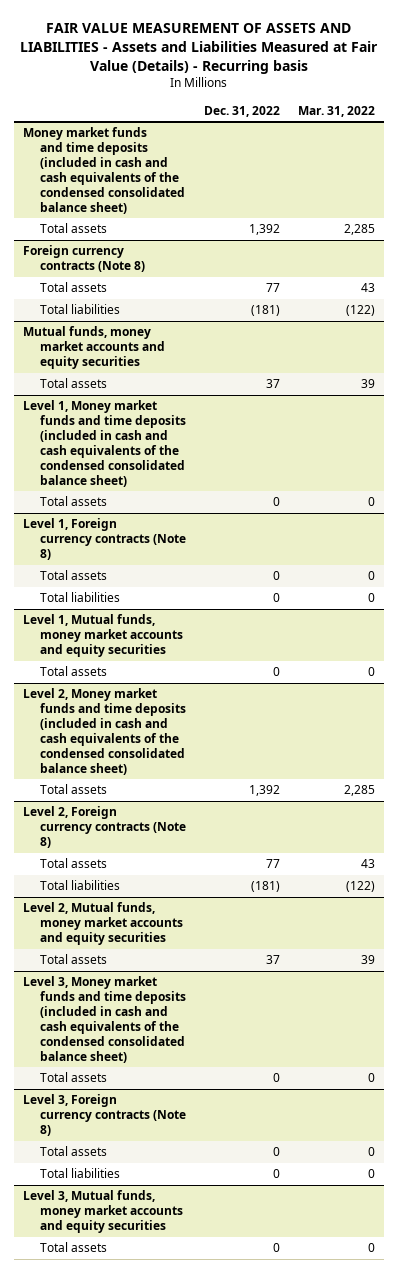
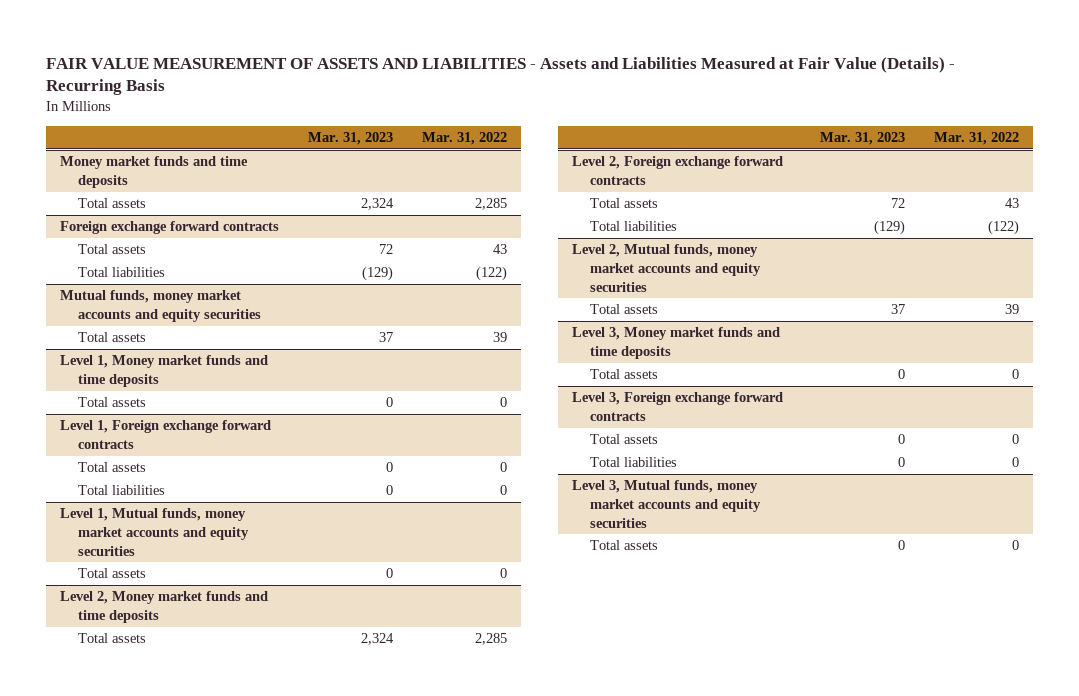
- FAIR VALUE MEASUREMENT OF ASSETS AND LIABILITIES - Assets and Liabilities Measured at Fair Value (Details) - Recurring basis
+ FAIR VALUE MEASUREMENT OF ASSETS AND LIABILITIES - Assets and Liabilities Measured at Fair Value (Details) - Recurring Basis
- | Dec. 31, 2022 | Mar. 31, 2022
+ | Mar. 31, 2023 | Mar. 31, 2022
- Money market funds and time deposits (included in cash and cash equivalents of the condensed consolidated balance sheet)
+ Money market funds and time deposits
- Foreign currency contracts (Note 8)
+ Foreign exchange forward contracts
- Level 1, Money market funds and time deposits (included in cash and cash equivalents of the condensed consolidated balance sheet)
+ Level 1, Money market funds and time deposits
- Level 1, Foreign currency contracts (Note 8)
+ Level 1, Foreign exchange forward contracts
- Level 2, Money market funds and time deposits (included in cash and cash equivalents of the condensed consolidated balance sheet)
+ Level 2, Money market funds and time deposits
- Level 2, Foreign currency contracts (Note 8)
+ Level 2, Foreign exchange forward contracts
- Level 3, Money market funds and time deposits (included in cash and cash equivalents of the condensed consolidated balance sheet)
+ Level 3, Money market funds and time deposits
- Level 3, Foreign currency contracts (Note 8)
+ Level 3, Foreign exchange forward contracts

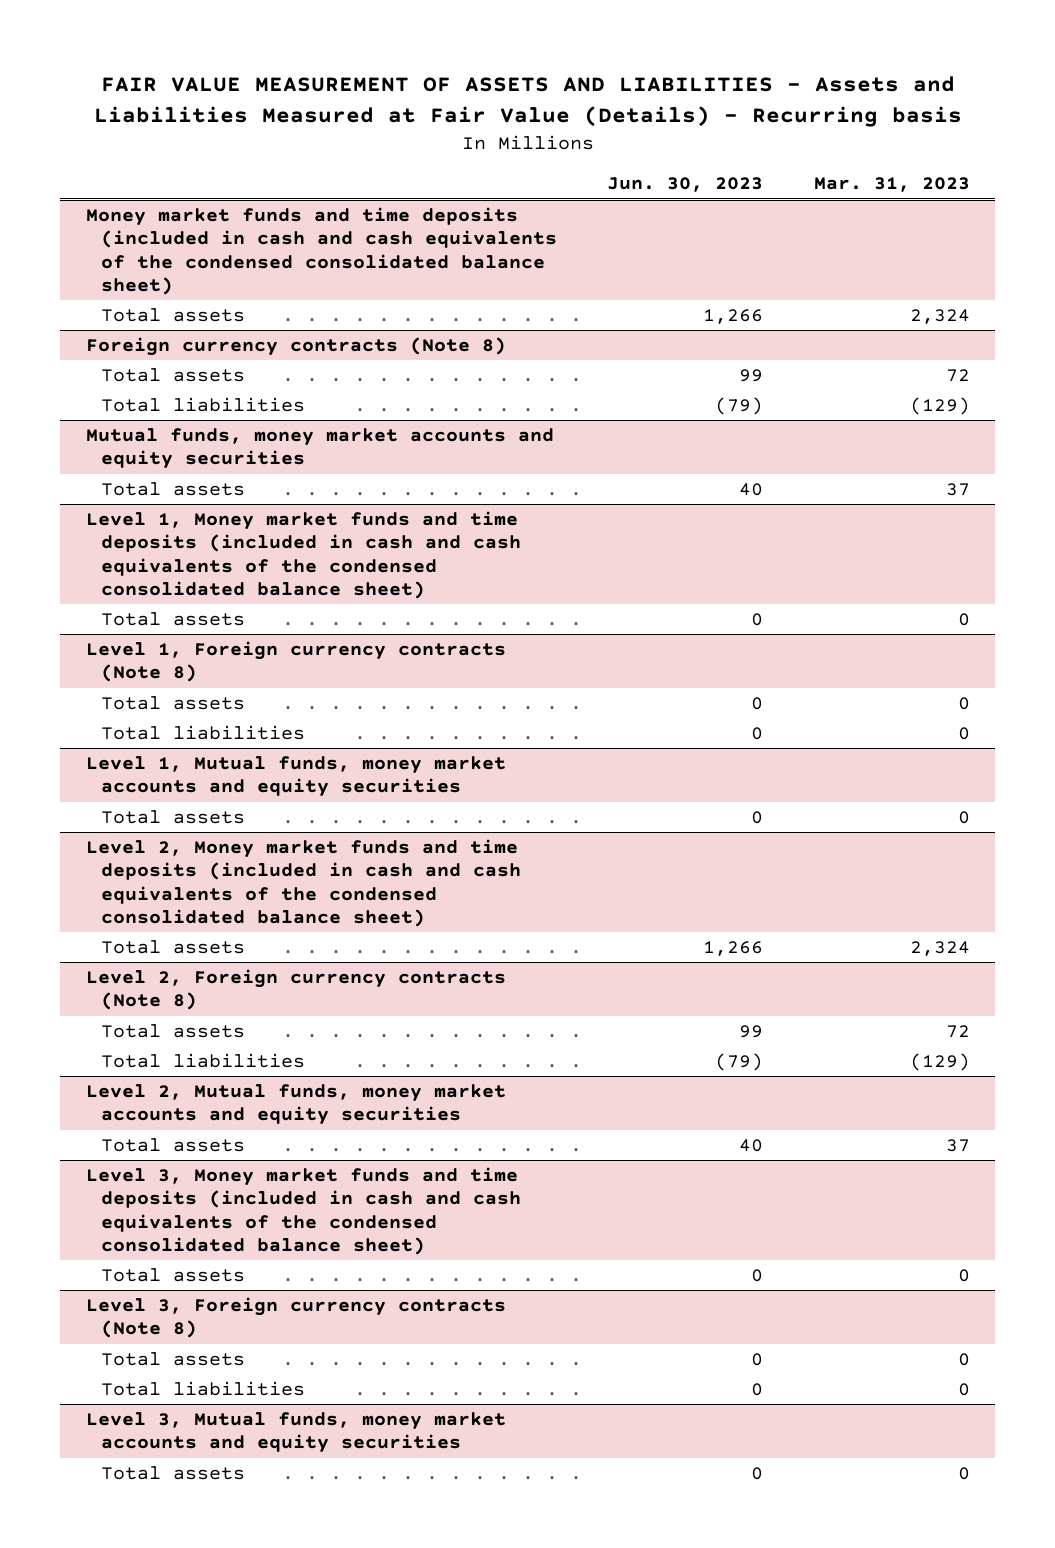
- FAIR VALUE MEASUREMENT OF ASSETS AND LIABILITIES - Assets and Liabilities Measured at Fair Value (Details) - Recurring Basis
+ FAIR VALUE MEASUREMENT OF ASSETS AND LIABILITIES - Assets and Liabilities Measured at Fair Value (Details) - Recurring basis
- | Mar. 31, 2023 | Mar. 31, 2022
+ | Jun. 30, 2023 | Mar. 31, 2023
- Money market funds and time deposits
+ Money market funds and time deposits (included in cash and cash equivalents of the condensed consolidated balance sheet)
- Foreign exchange forward contracts
+ Foreign currency contracts (Note 8)
- Level 1, Money market funds and time deposits
+ Level 1, Money market funds and time deposits (included in cash and cash equivalents of the condensed consolidated balance sheet)
- Level 1, Foreign exchange forward contracts
+ Level 1, Foreign currency contracts (Note 8)
- Level 2, Money market funds and time deposits
+ Level 2, Money market funds and time deposits (included in cash and cash equivalents of the condensed consolidated balance sheet)
- Level 2, Foreign exchange forward contracts
+ Level 2, Foreign currency contracts (Note 8)
- Level 3, Money market funds and time deposits
+ Level 3, Money market funds and time deposits (included in cash and cash equivalents of the condensed consolidated balance sheet)
- Level 3, Foreign exchange forward contracts
+ Level 3, Foreign currency contracts (Note 8)

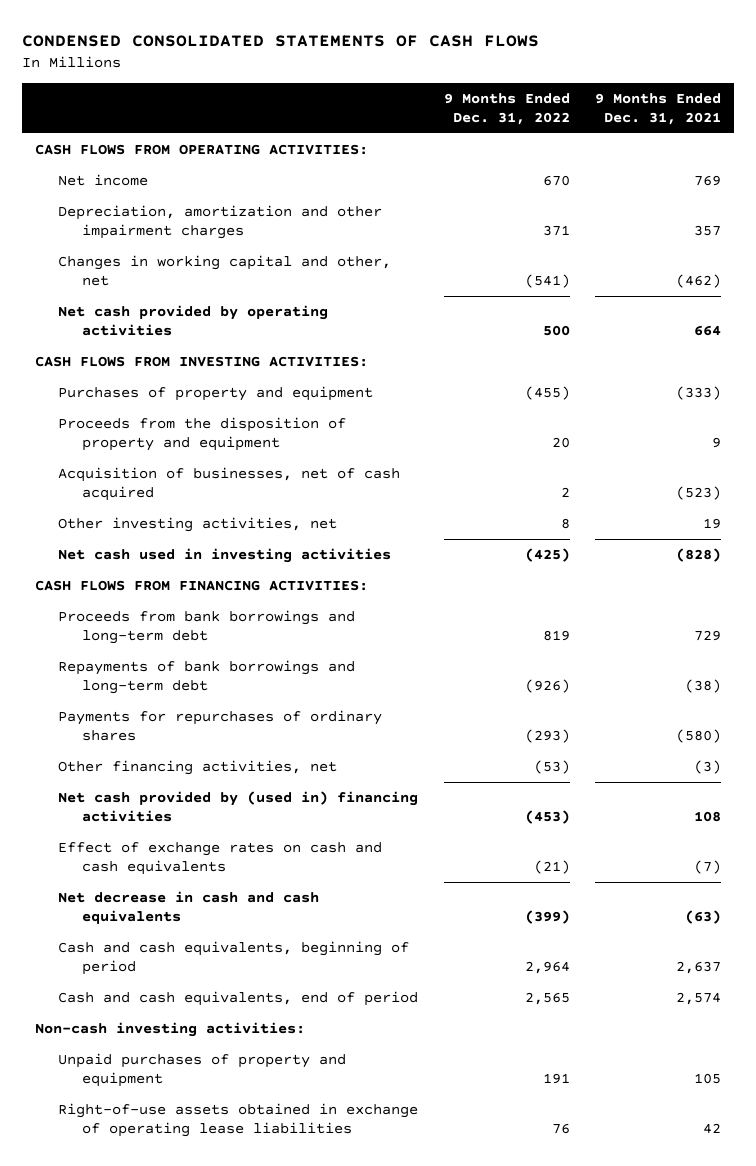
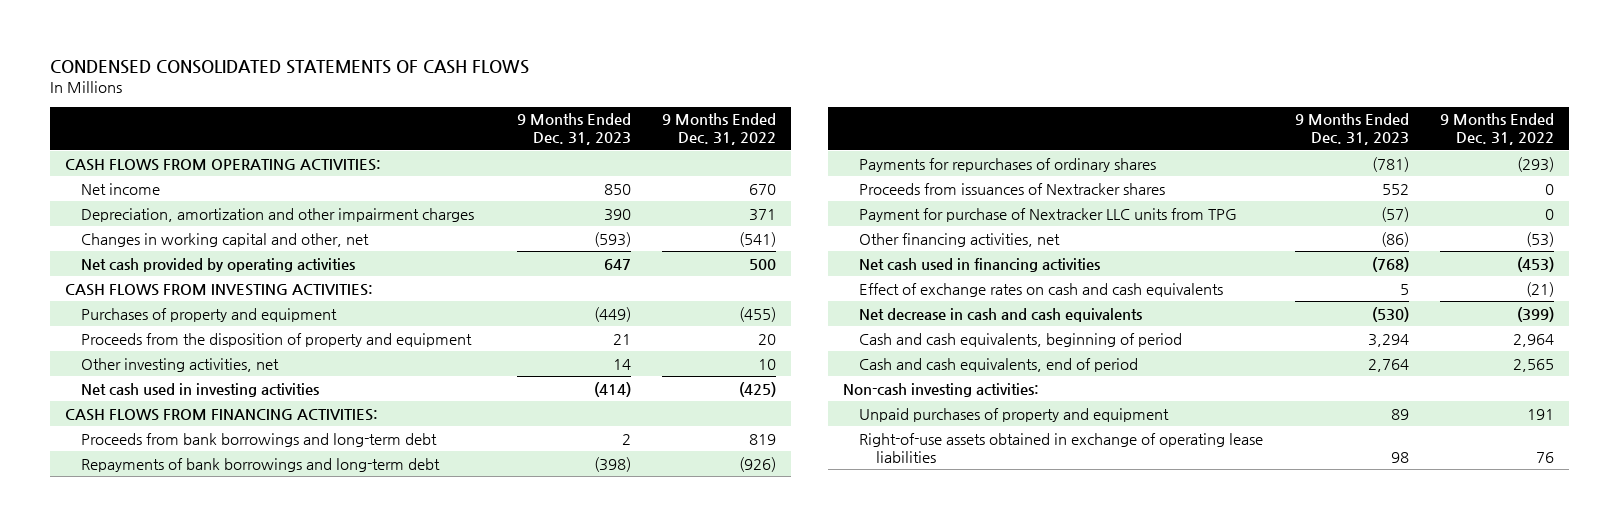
- | 9 Months Ended Dec. 31, 2022 | 9 Months Ended Dec. 31, 2021
+ | 9 Months Ended Dec. 31, 2023 | 9 Months Ended Dec. 31, 2022
- Acquisition of businesses, net of cash acquired | 2 | (523)
- Other investing activities, net | 8 | 19
+ Other investing activities, net | 14 | 10
+ Proceeds from issuances of Nextracker shares | 552 | 0
+ Payment for purchase of Nextracker LLC units from TPG | (57) | 0
- Net cash provided by (used in) financing activities | (453) | 108
+ Net cash used in financing activities | (768) | (453)

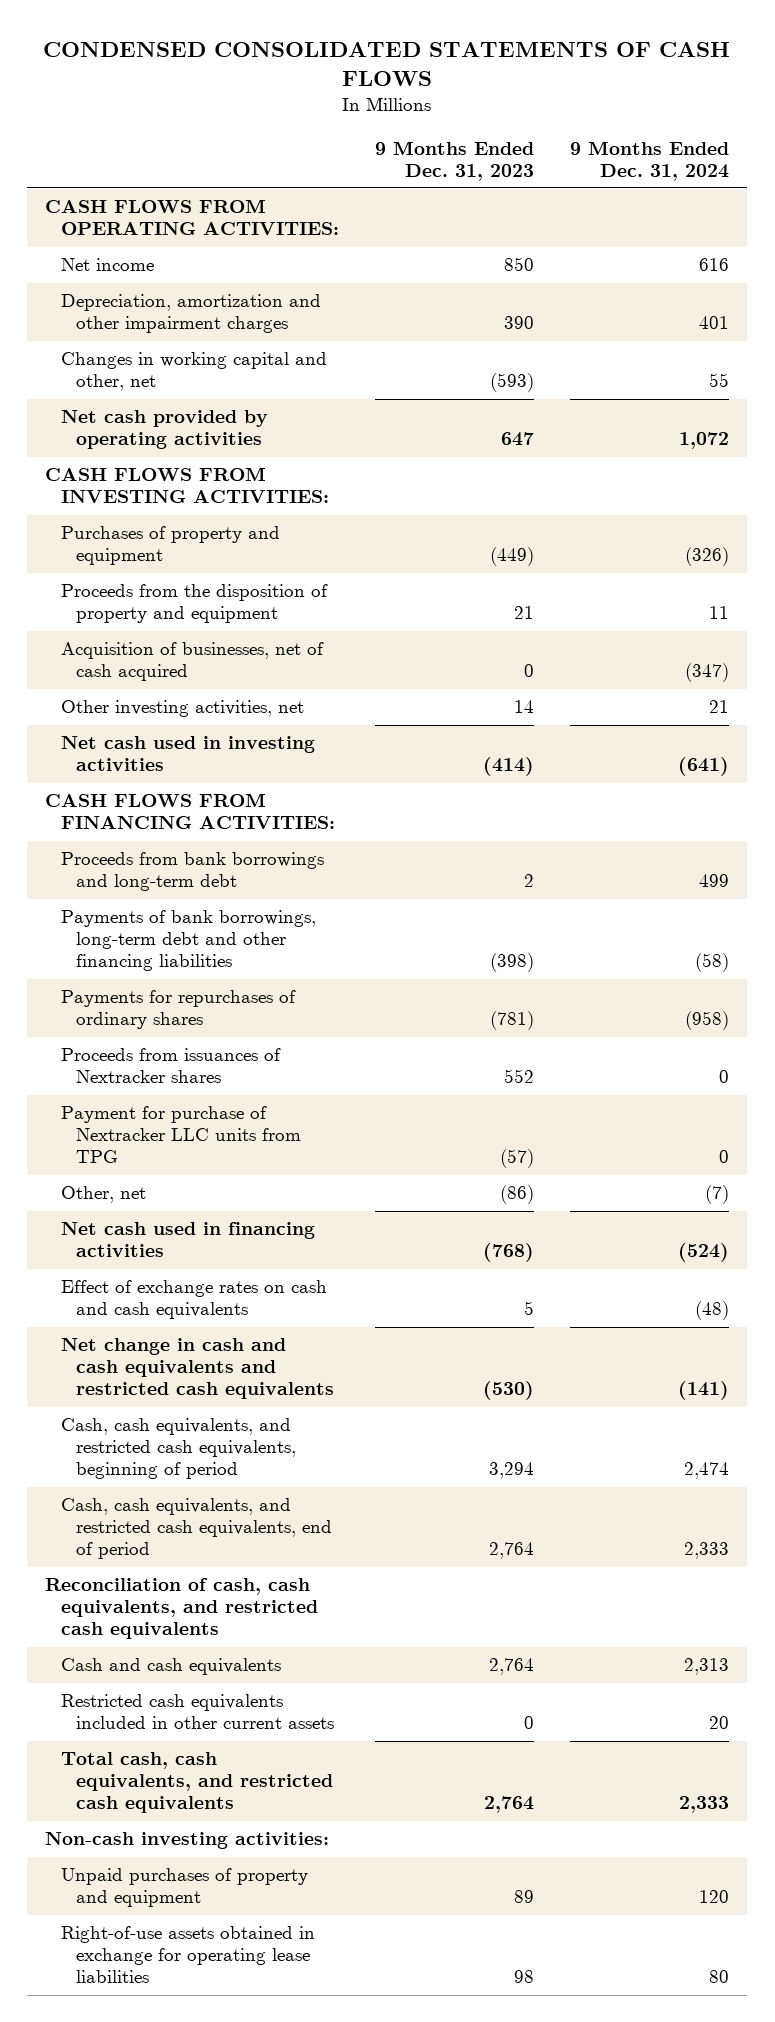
- | 9 Months Ended Dec. 31, 2023 | 9 Months Ended Dec. 31, 2022
+ | 9 Months Ended Dec. 31, 2023 | 9 Months Ended Dec. 31, 2024
+ Acquisition of businesses, net of cash acquired | 0 | (347)
- Repayments of bank borrowings and long-term debt | (398) | (926)
+ Payments of bank borrowings, long-term debt and other financing liabilities | (398) | (58)
- Other financing activities, net | (86) | (53)
+ Other, net | (86) | (7)
- Net decrease in cash and cash equivalents | (530) | (399)
- Cash and cash equivalents, beginning of period | 3,294 | 2,964
- Cash and cash equivalents, end of period | 2,764 | 2,565
+ Net change in cash and cash equivalents and restricted cash equivalents | (530) | (141)
+ Cash, cash equivalents, and restricted cash equivalents, beginning of period | 3,294 | 2,474
+ Cash, cash equivalents, and restricted cash equivalents, end of period | 2,764 | 2,333
+ Reconciliation of cash, cash equivalents, and restricted cash equivalents
+ Cash and cash equivalents | 2,764 | 2,313
+ Restricted cash equivalents included in other current assets | 0 | 20
+ Total cash, cash equivalents, and restricted cash equivalents | 2,764 | 2,333
- Right-of-use assets obtained in exchange of operating lease liabilities | 98 | 76
+ Right-of-use assets obtained in exchange for operating lease liabilities | 98 | 80

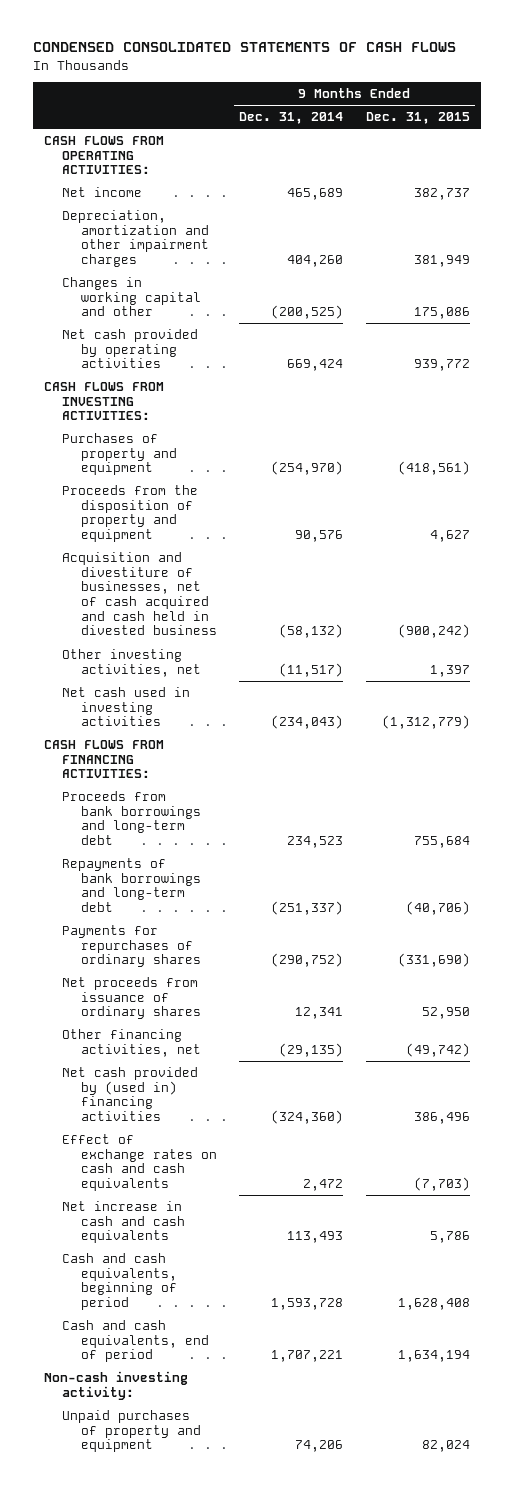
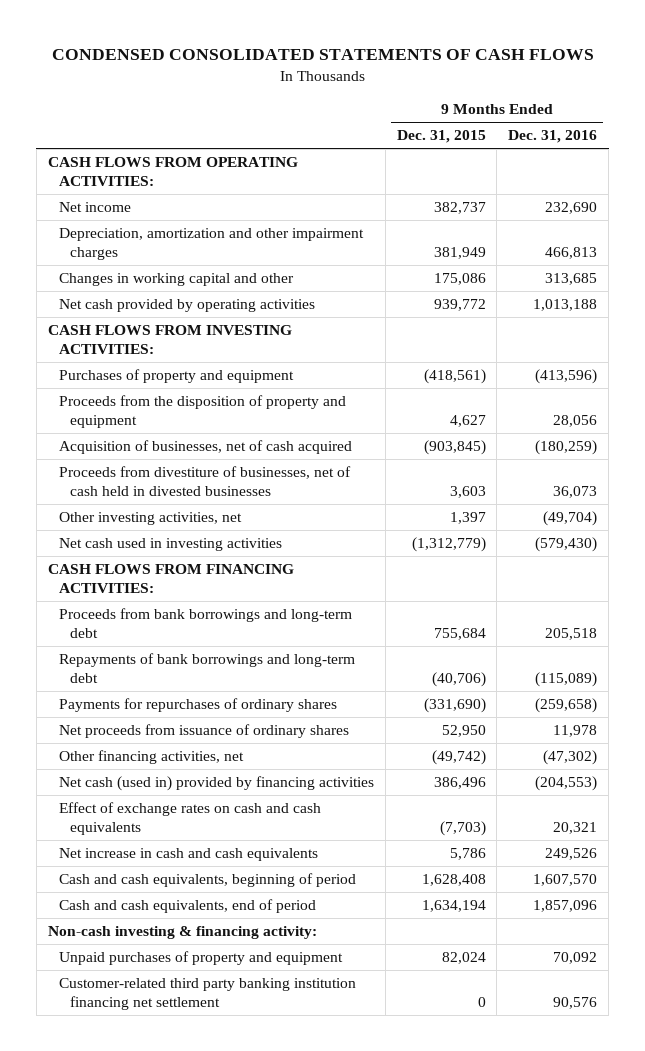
- | 9 Months Ended Dec. 31, 2014 | 9 Months Ended Dec. 31, 2015
+ | 9 Months Ended Dec. 31, 2015 | 9 Months Ended Dec. 31, 2016
- Acquisition and divestiture of businesses, net of cash acquired and cash held in divested business | (58,132) | (900,242)
+ Acquisition of businesses, net of cash acquired | (903,845) | (180,259)
+ Proceeds from divestiture of businesses, net of cash held in divested businesses | 3,603 | 36,073
- Net cash provided by (used in) financing activities | (324,360) | 386,496
+ Net cash (used in) provided by financing activities | 386,496 | (204,553)
- Non-cash investing activity:
+ Non-cash investing & financing activity:
+ Customer-related third party banking institution financing net settlement | 0 | 90,576

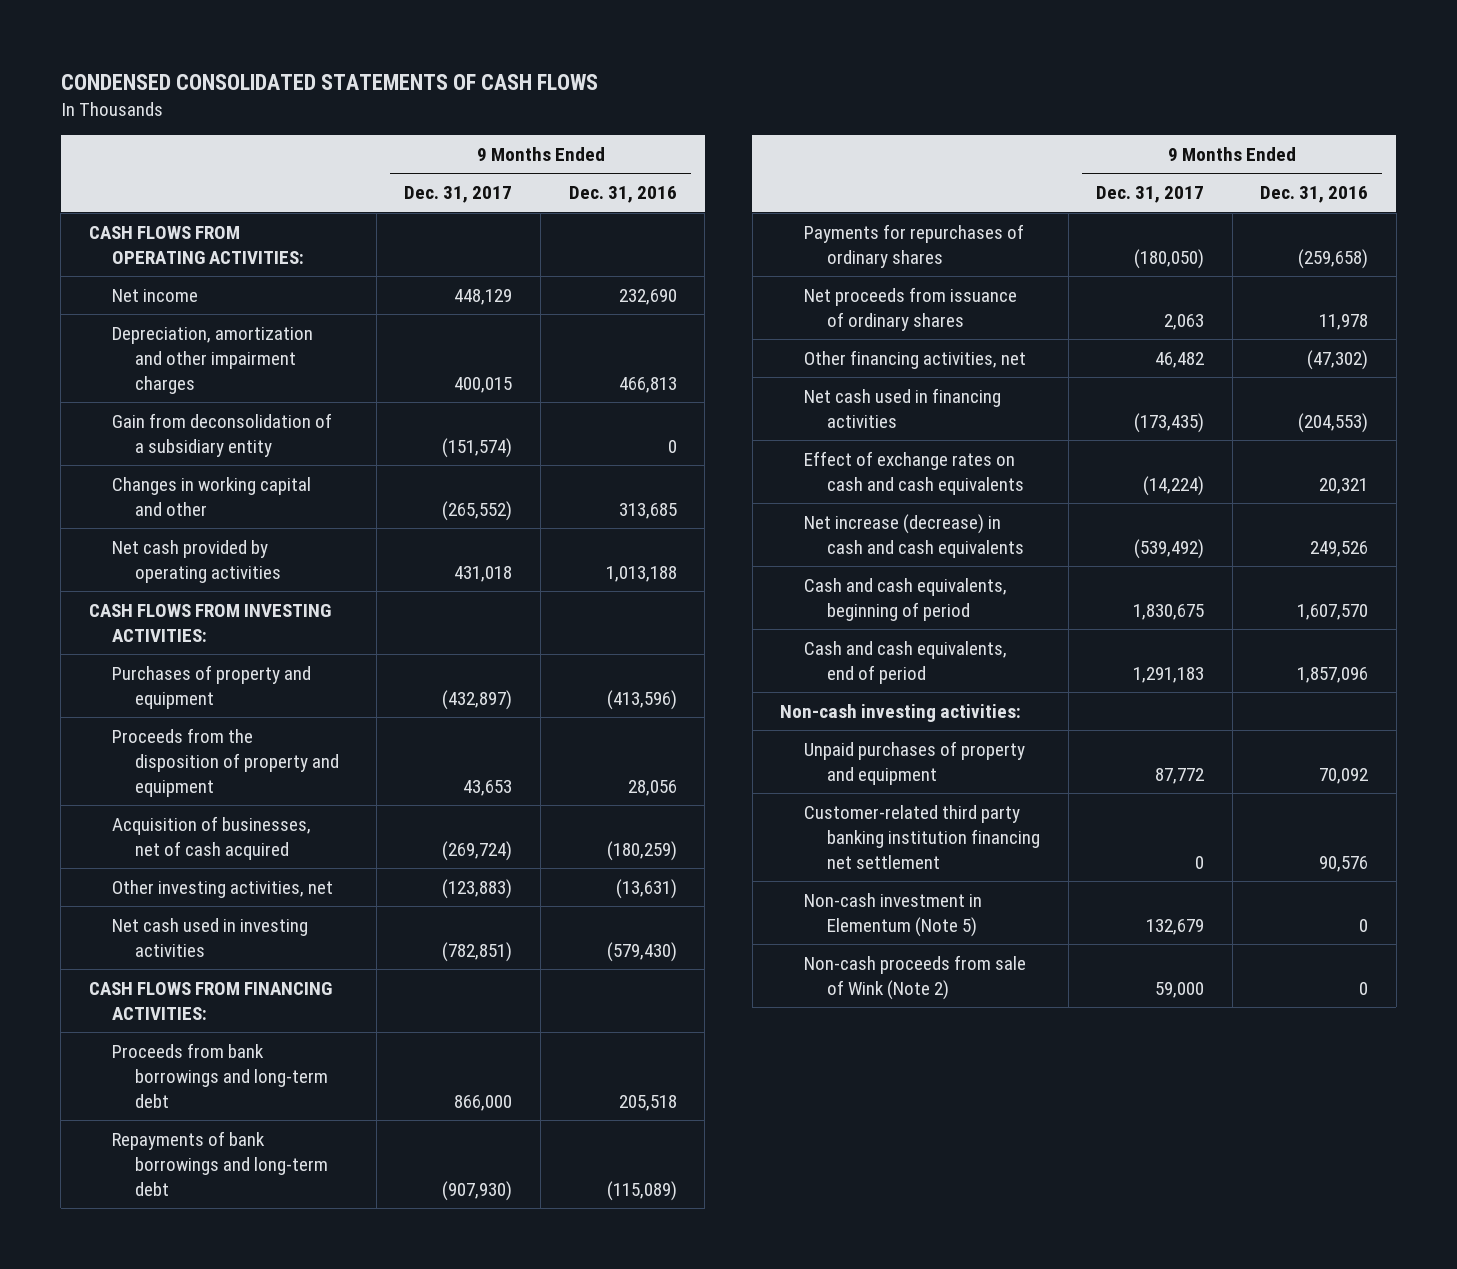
- | 9 Months Ended Dec. 31, 2015 | 9 Months Ended Dec. 31, 2016
+ | 9 Months Ended Dec. 31, 2017 | 9 Months Ended Dec. 31, 2016
+ Gain from deconsolidation of a subsidiary entity | (151,574) | 0
- Proceeds from divestiture of businesses, net of cash held in divested businesses | 3,603 | 36,073
- Other investing activities, net | 1,397 | (49,704)
+ Other investing activities, net | (123,883) | (13,631)
- Net cash (used in) provided by financing activities | 386,496 | (204,553)
+ Net cash used in financing activities | (173,435) | (204,553)
- Net increase in cash and cash equivalents | 5,786 | 249,526
+ Net increase (decrease) in cash and cash equivalents | (539,492) | 249,526
- Non-cash investing & financing activity:
+ Non-cash investing activities:
+ Non-cash investment in Elementum (Note 5) | 132,679 | 0
+ Non-cash proceeds from sale of Wink (Note 2) | 59,000 | 0

